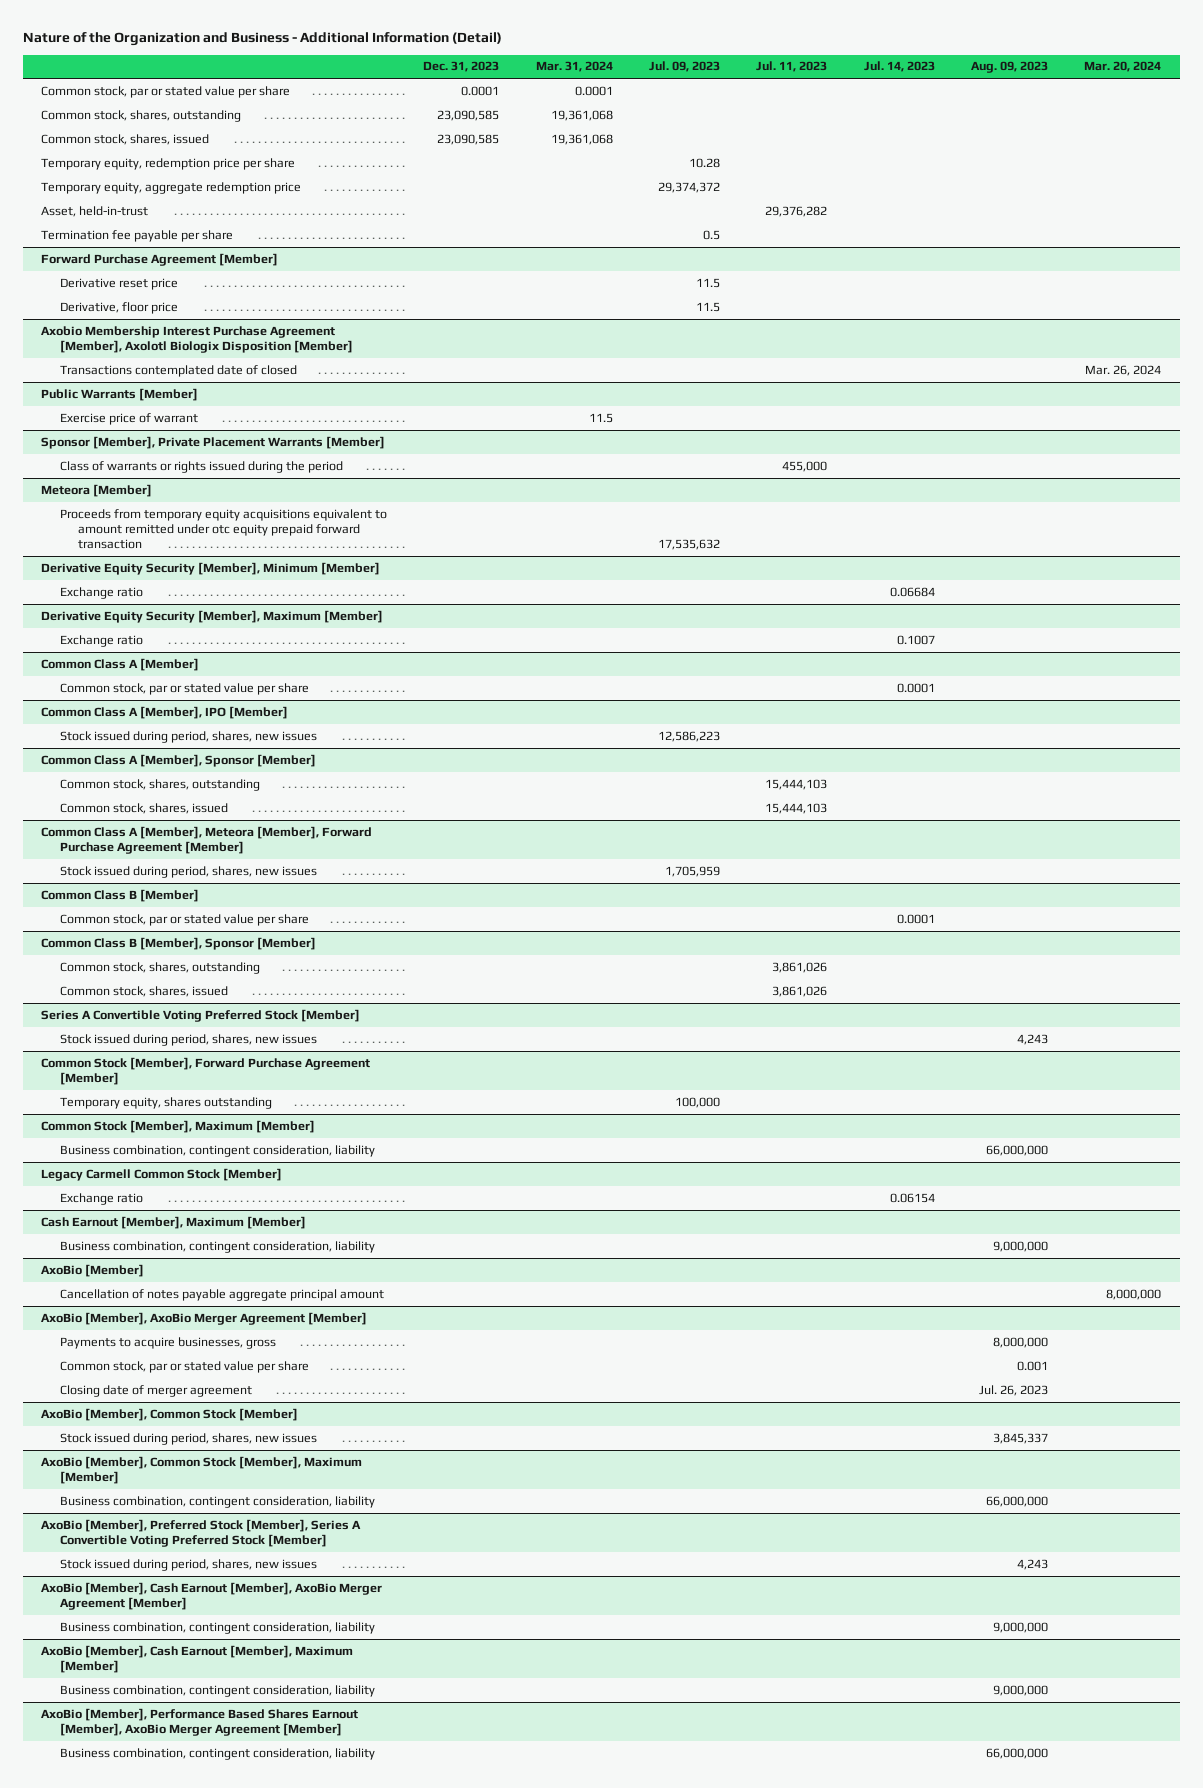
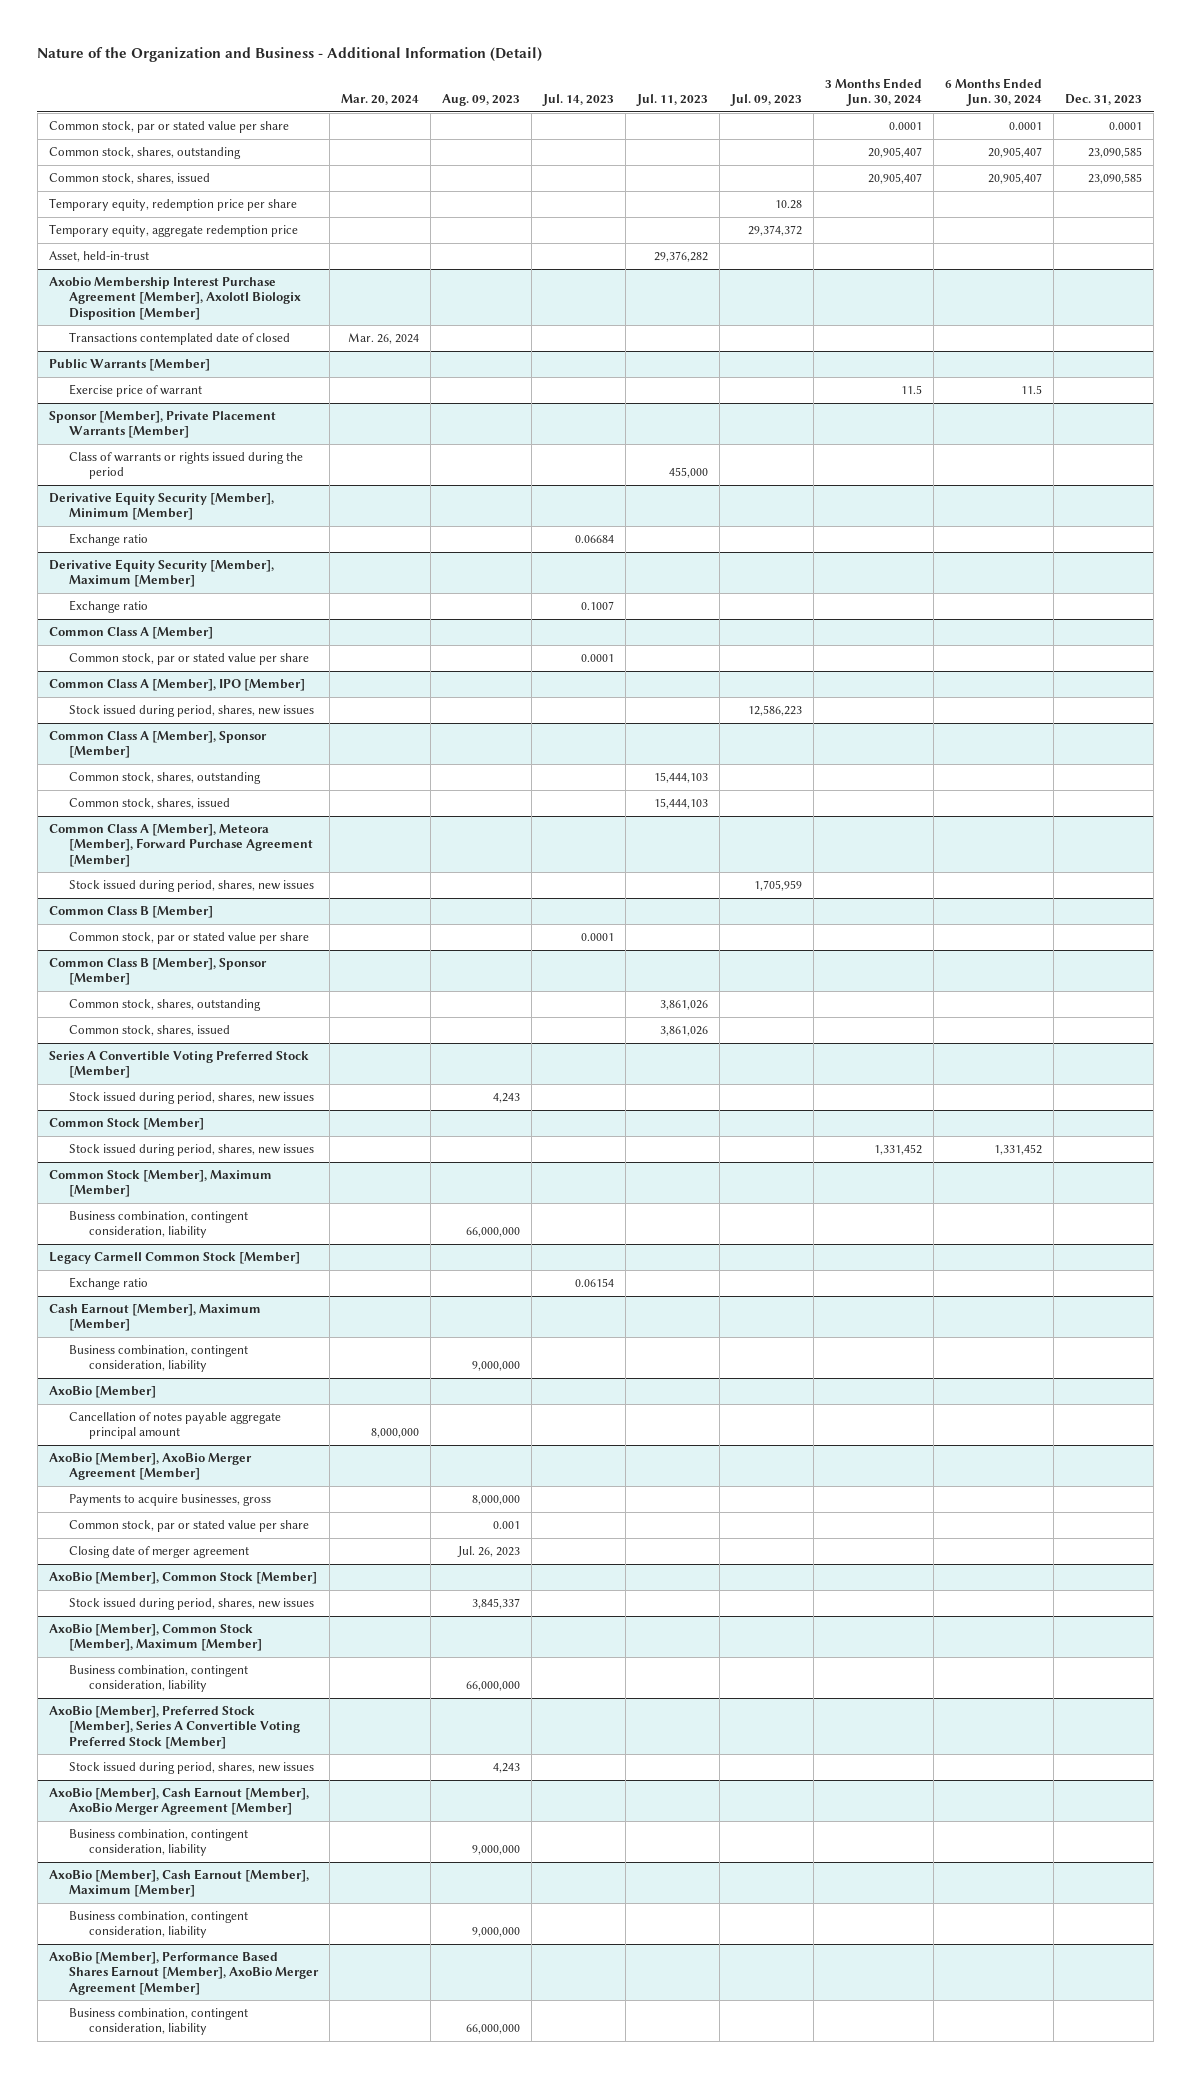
- | Dec. 31, 2023 | Mar. 31, 2024 | Jul. 09, 2023 | Jul. 11, 2023 | Jul. 14, 2023 | Aug. 09, 2023 | Mar. 20, 2024
+ | Mar. 20, 2024 | Aug. 09, 2023 | Jul. 14, 2023 | Jul. 11, 2023 | Jul. 09, 2023 | 3 Months Ended Jun. 30, 2024 | 6 Months Ended Jun. 30, 2024 | Dec. 31, 2023
- Termination fee payable per share | | | 0.5 | | | |
- Forward Purchase Agreement [Member]
- Derivative reset price | | | 11.5 | | | |
- Derivative, floor price | | | 11.5 | | | |
- Meteora [Member]
- Proceeds from temporary equity acquisitions equivalent to amount remitted under otc equity prepaid forward transaction | | | 17,535,632 | | | |
- Common Stock [Member], Forward Purchase Agreement [Member]
- Temporary equity, shares outstanding | | | 100,000 | | | |
+ Common Stock [Member]
+ Stock issued during period, shares, new issues | | | | | | 1,331,452 | 1,331,452 |

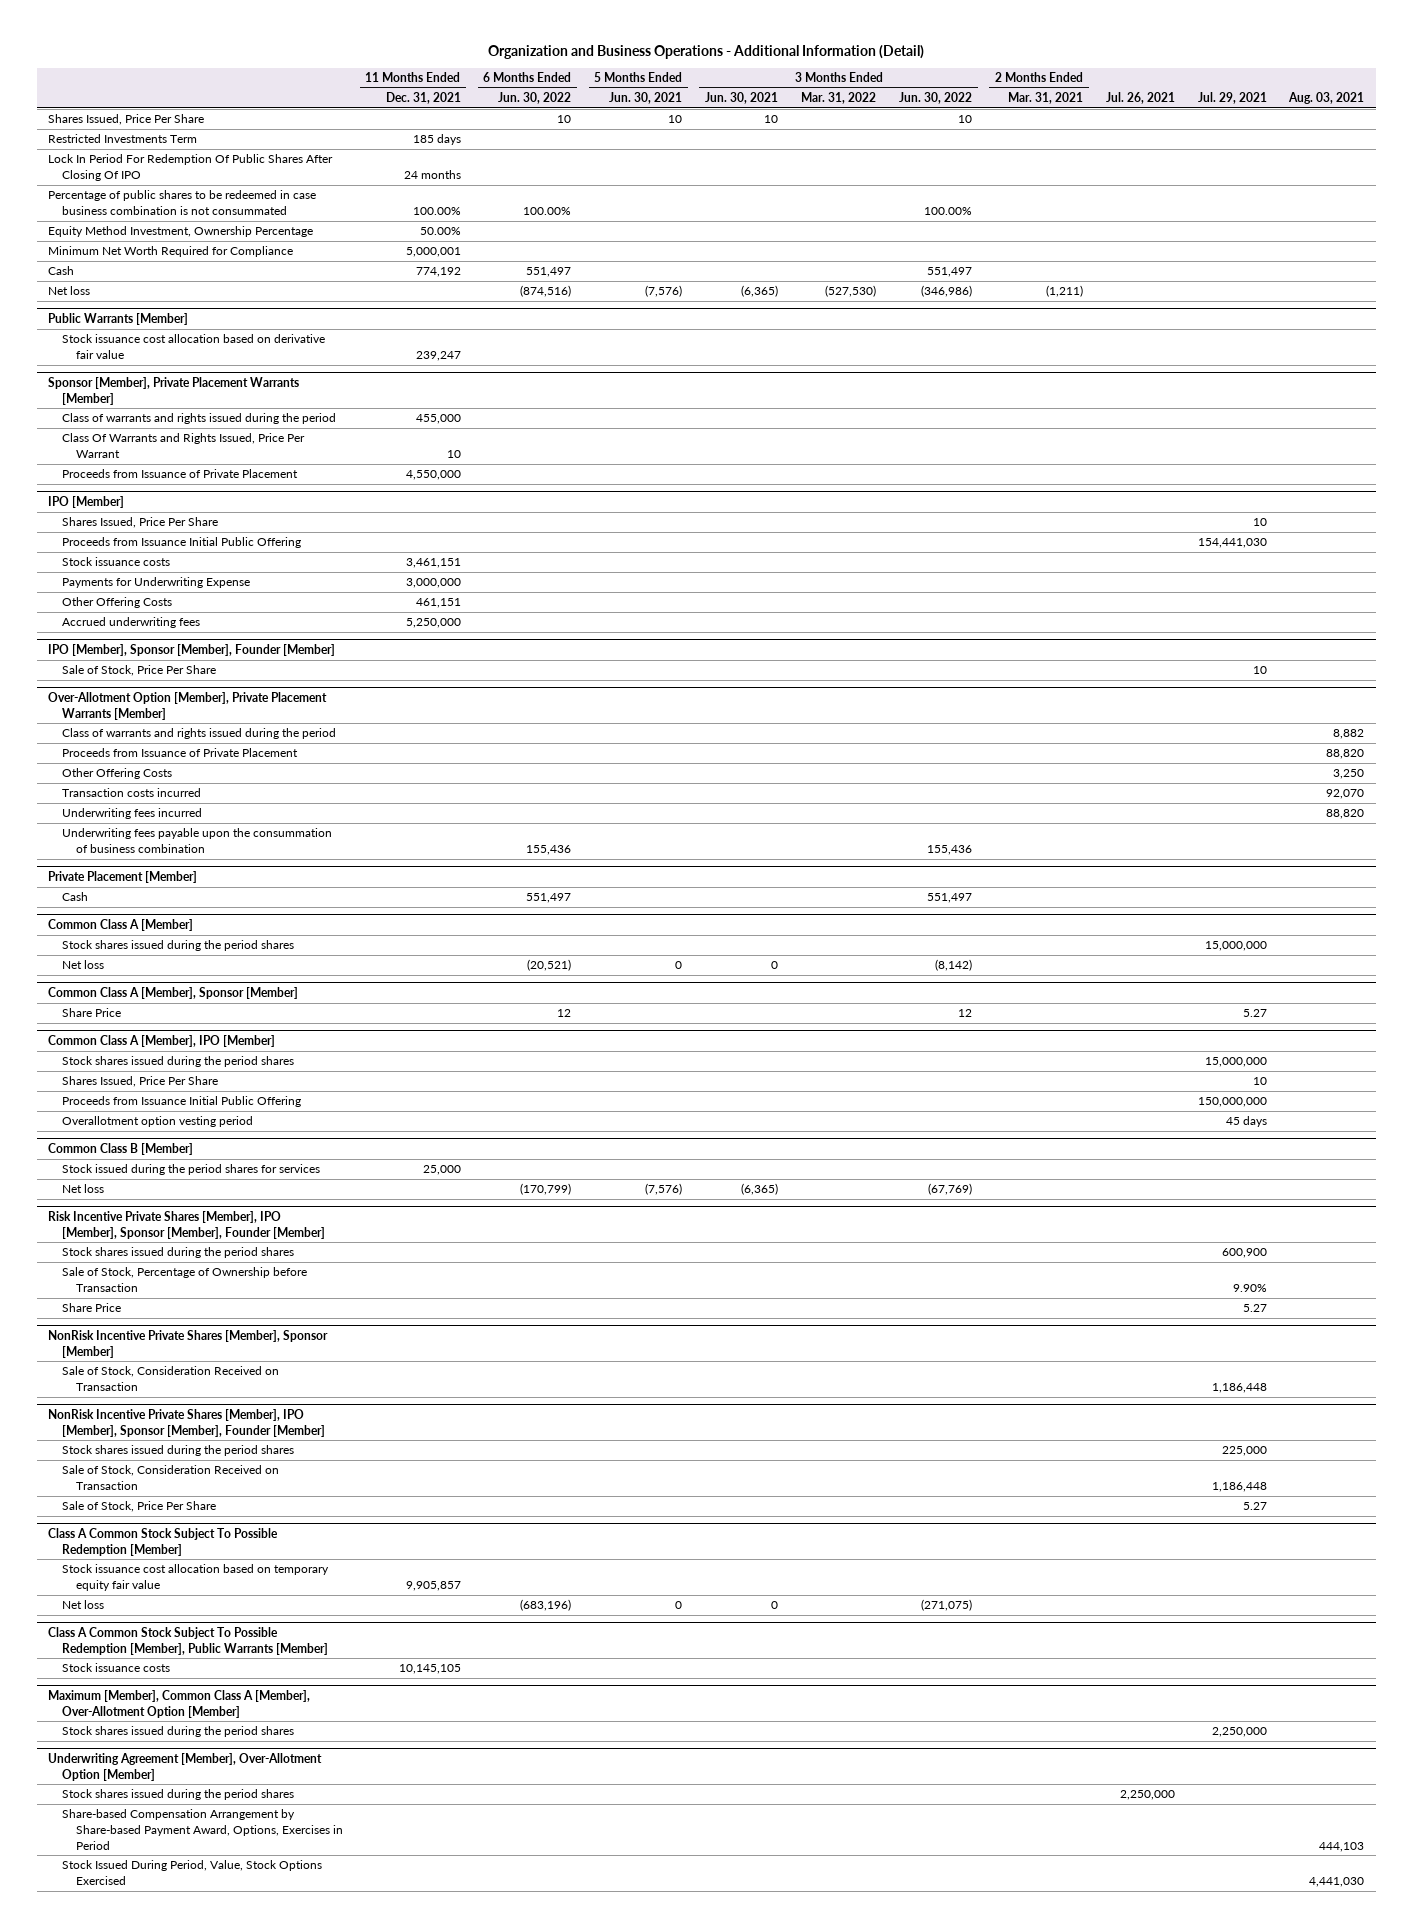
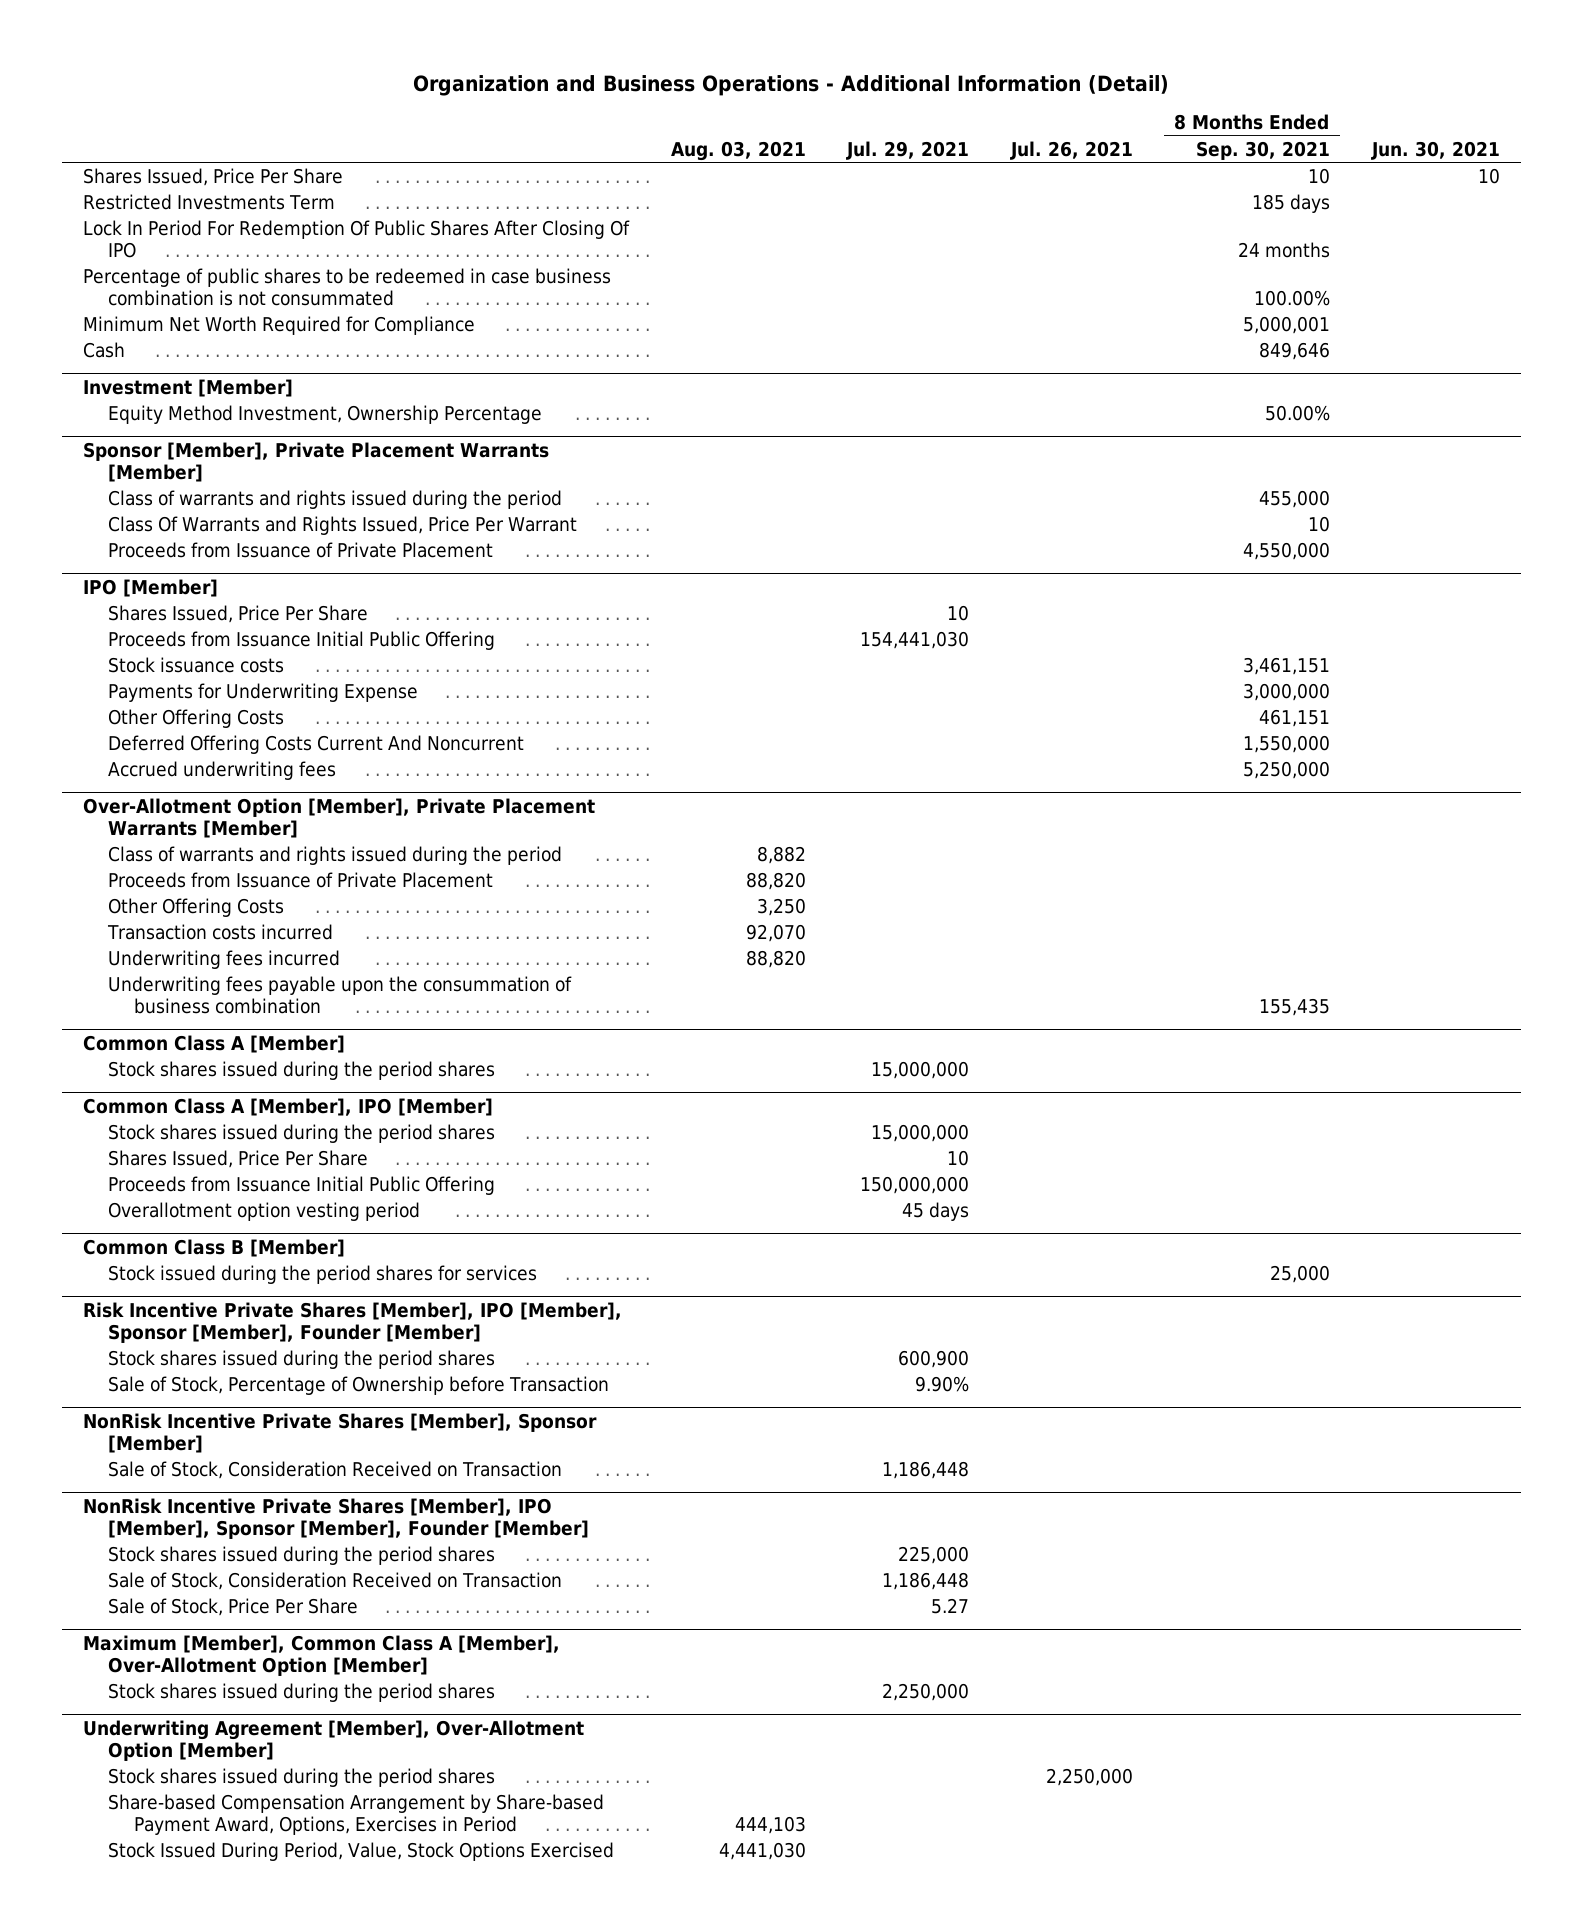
- | 11 Months Ended Dec. 31, 2021 | 6 Months Ended Jun. 30, 2022 | 5 Months Ended Jun. 30, 2021 | 3 Months Ended Jun. 30, 2021 | 3 Months Ended Mar. 31, 2022 | 3 Months Ended Jun. 30, 2022 | 2 Months Ended Mar. 31, 2021 | Jul. 26, 2021 | Jul. 29, 2021 | Aug. 03, 2021
+ | Aug. 03, 2021 | Jul. 29, 2021 | Jul. 26, 2021 | 8 Months Ended Sep. 30, 2021 | Jun. 30, 2021
- Equity Method Investment, Ownership Percentage | 50.00% | | | | | | | | |
- Net loss | | (874,516) | (7,576) | (6,365) | (527,530) | (346,986) | (1,211) | | |
- Public Warrants [Member]
- Stock issuance cost allocation based on derivative fair value | 239,247 | | | | | | | | |
+ Investment [Member]
+ Equity Method Investment, Ownership Percentage | | | | 50.00% |
@ IPO [Member]
+ Deferred Offering Costs Current And Noncurrent | | | | 1,550,000 |
- IPO [Member], Sponsor [Member], Founder [Member]
- Sale of Stock, Price Per Share | | | | | | | | | 10 |
- Private Placement [Member]
- Cash | | 551,497 | | | | 551,497 | | | |
@ Common Class A [Member]
- Net loss | | (20,521) | 0 | 0 | | (8,142) | | | |
- Common Class A [Member], Sponsor [Member]
- Share Price | | 12 | | | | 12 | | | 5.27 |
@ Common Class B [Member]
- Net loss | | (170,799) | (7,576) | (6,365) | | (67,769) | | | |
@ Risk Incentive Private Shares [Member], IPO [Member], Sponsor [Member], Founder [Member]
- Share Price | | | | | | | | | 5.27 |
- Class A Common Stock Subject To Possible Redemption [Member]
- Stock issuance cost allocation based on temporary equity fair value | 9,905,857 | | | | | | | | |
- Net loss | | (683,196) | 0 | 0 | | (271,075) | | | |
- Class A Common Stock Subject To Possible Redemption [Member], Public Warrants [Member]
- Stock issuance costs | 10,145,105 | | | | | | | | |

